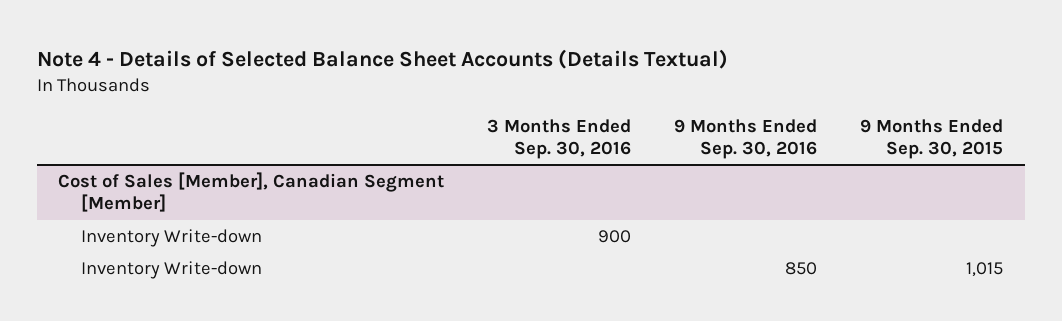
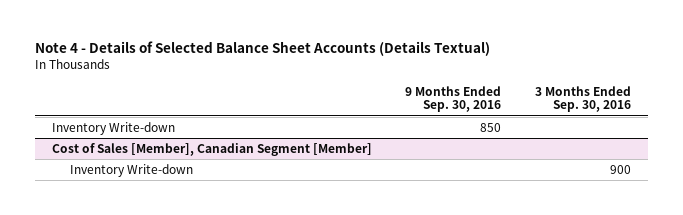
- | 3 Months Ended Sep. 30, 2016 | 9 Months Ended Sep. 30, 2016 | 9 Months Ended Sep. 30, 2015
+ | 9 Months Ended Sep. 30, 2016 | 3 Months Ended Sep. 30, 2016
+ Inventory Write-down | 850 |
@ Cost of Sales [Member], Canadian Segment [Member]
- Inventory Write-down | | 850 | 1,015

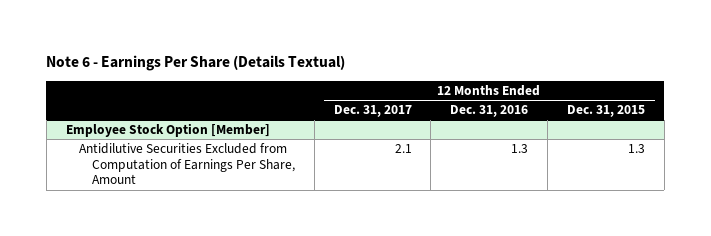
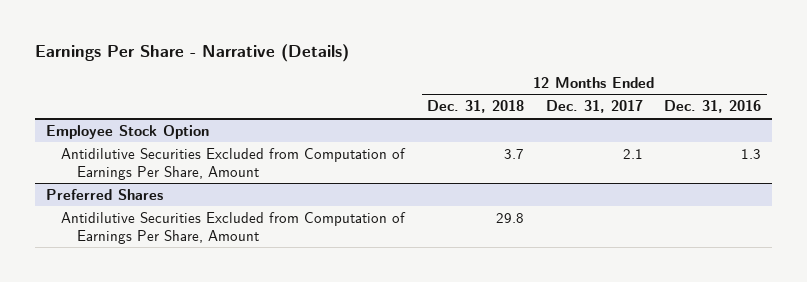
- Note 6 - Earnings Per Share (Details Textual)
+ Earnings Per Share - Narrative (Details)
- | 12 Months Ended Dec. 31, 2017 | 12 Months Ended Dec. 31, 2016 | 12 Months Ended Dec. 31, 2015
+ | 12 Months Ended Dec. 31, 2018 | 12 Months Ended Dec. 31, 2017 | 12 Months Ended Dec. 31, 2016
- Employee Stock Option [Member]
+ Employee Stock Option
+ Preferred Shares
+ Antidilutive Securities Excluded from Computation of Earnings Per Share, Amount | 29.8 | |

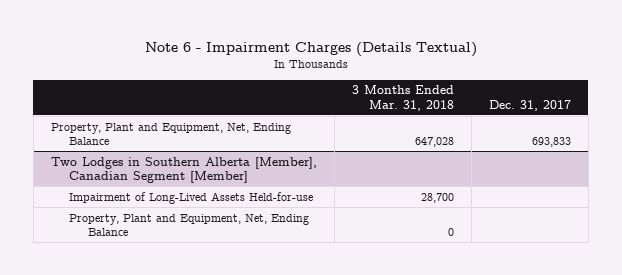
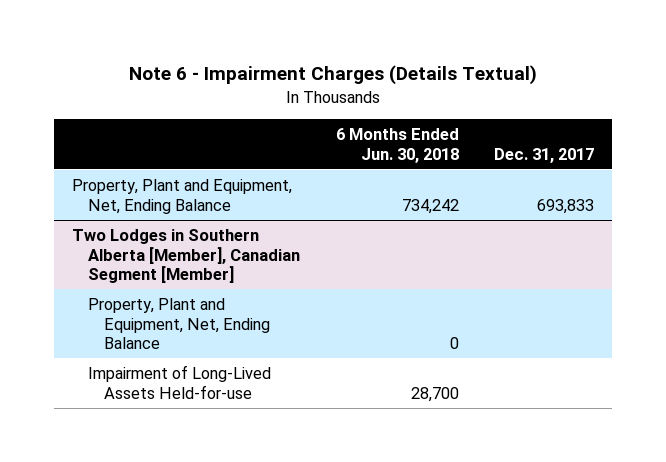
- | 3 Months Ended Mar. 31, 2018 | Dec. 31, 2017
+ | 6 Months Ended Jun. 30, 2018 | Dec. 31, 2017
@ Two Lodges in Southern Alberta [Member], Canadian Segment [Member]
moved down: Impairment of Long-Lived Assets Held-for-use | 28,700 |

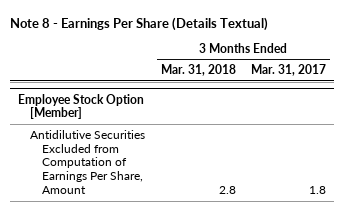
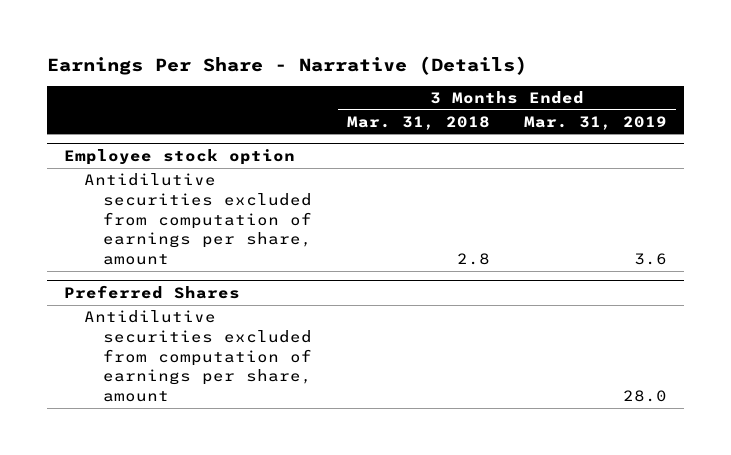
- Note 8 - Earnings Per Share (Details Textual)
+ Earnings Per Share - Narrative (Details)
- | 3 Months Ended Mar. 31, 2018 | 3 Months Ended Mar. 31, 2017
+ | 3 Months Ended Mar. 31, 2018 | 3 Months Ended Mar. 31, 2019
- Employee Stock Option [Member]
- Antidilutive Securities Excluded from Computation of Earnings Per Share, Amount | 2.8 | 1.8
+ Employee stock option
+ Antidilutive securities excluded from computation of earnings per share, amount | 2.8 | 3.6
+ Preferred Shares
+ Antidilutive securities excluded from computation of earnings per share, amount | | 28.0

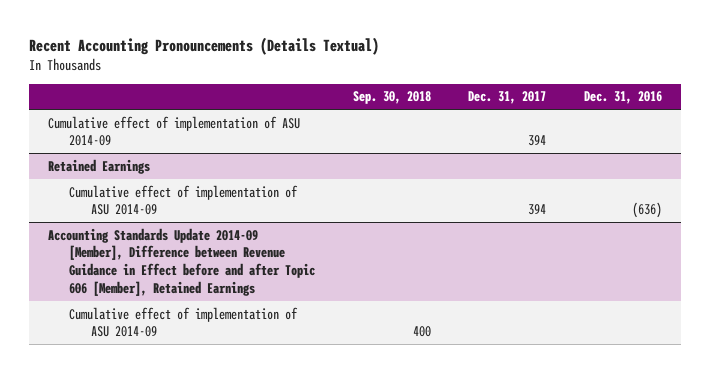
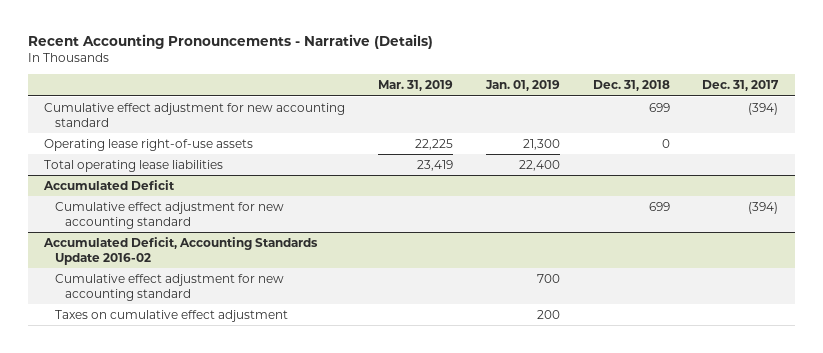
- Recent Accounting Pronouncements (Details Textual)
+ Recent Accounting Pronouncements - Narrative (Details)
- | Sep. 30, 2018 | Dec. 31, 2017 | Dec. 31, 2016
+ | Mar. 31, 2019 | Jan. 01, 2019 | Dec. 31, 2018 | Dec. 31, 2017
- Cumulative effect of implementation of ASU 2014-09 | | 394 |
- Retained Earnings
- Cumulative effect of implementation of ASU 2014-09 | | 394 | (636)
- Accounting Standards Update 2014-09 [Member], Difference between Revenue Guidance in Effect before and after Topic 606 [Member], Retained Earnings
- Cumulative effect of implementation of ASU 2014-09 | 400 | |
+ Cumulative effect adjustment for new accounting standard | | | 699 | (394)
+ Operating lease right-of-use assets | 22,225 | 21,300 | 0 |
+ Total operating lease liabilities | 23,419 | 22,400 | |
+ Accumulated Deficit
+ Cumulative effect adjustment for new accounting standard | | | 699 | (394)
+ Accumulated Deficit, Accounting Standards Update 2016-02
+ Cumulative effect adjustment for new accounting standard | | 700 | |
+ Taxes on cumulative effect adjustment | | 200 | |

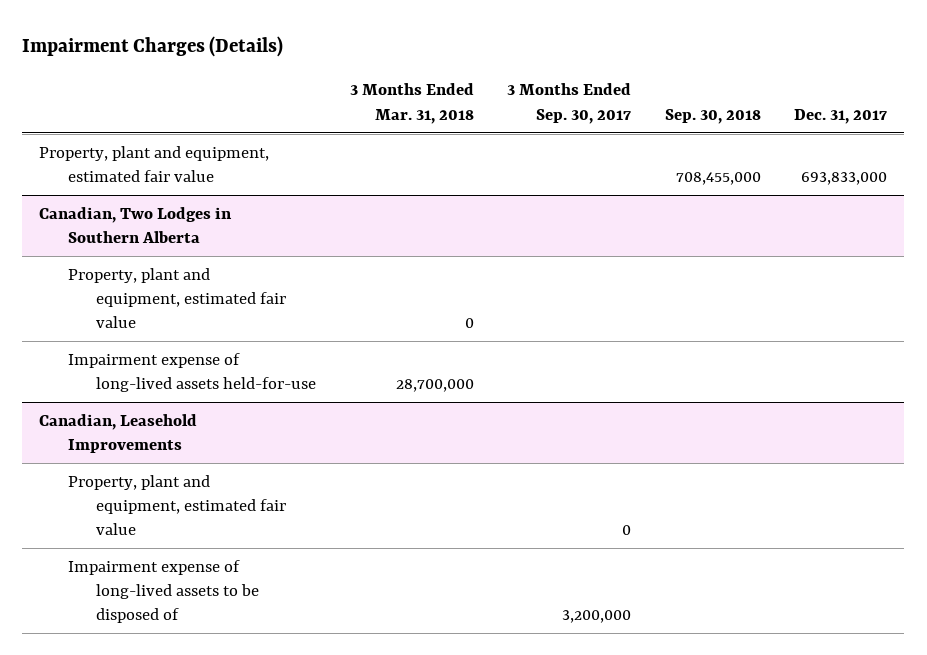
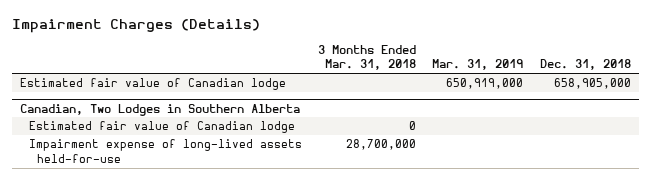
- | 3 Months Ended Mar. 31, 2018 | 3 Months Ended Sep. 30, 2017 | Sep. 30, 2018 | Dec. 31, 2017
+ | 3 Months Ended Mar. 31, 2018 | Mar. 31, 2019 | Dec. 31, 2018
- Property, plant and equipment, estimated fair value | | | 708,455,000 | 693,833,000
+ Estimated fair value of Canadian lodge | | 650,919,000 | 658,905,000
@ Canadian, Two Lodges in Southern Alberta
- Property, plant and equipment, estimated fair value | 0 | | |
+ Estimated fair value of Canadian lodge | 0 | |
- Canadian, Leasehold Improvements
- Property, plant and equipment, estimated fair value | | 0 | |
- Impairment expense of long-lived assets to be disposed of | | 3,200,000 | |

